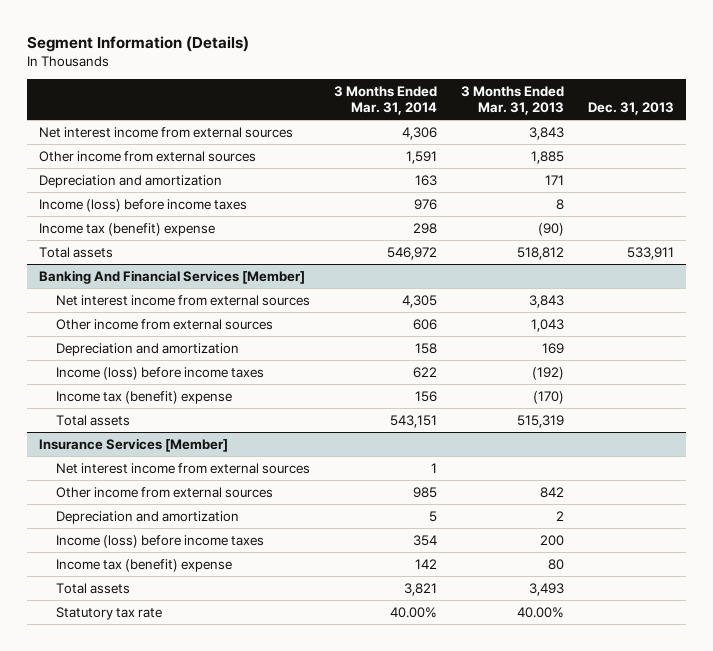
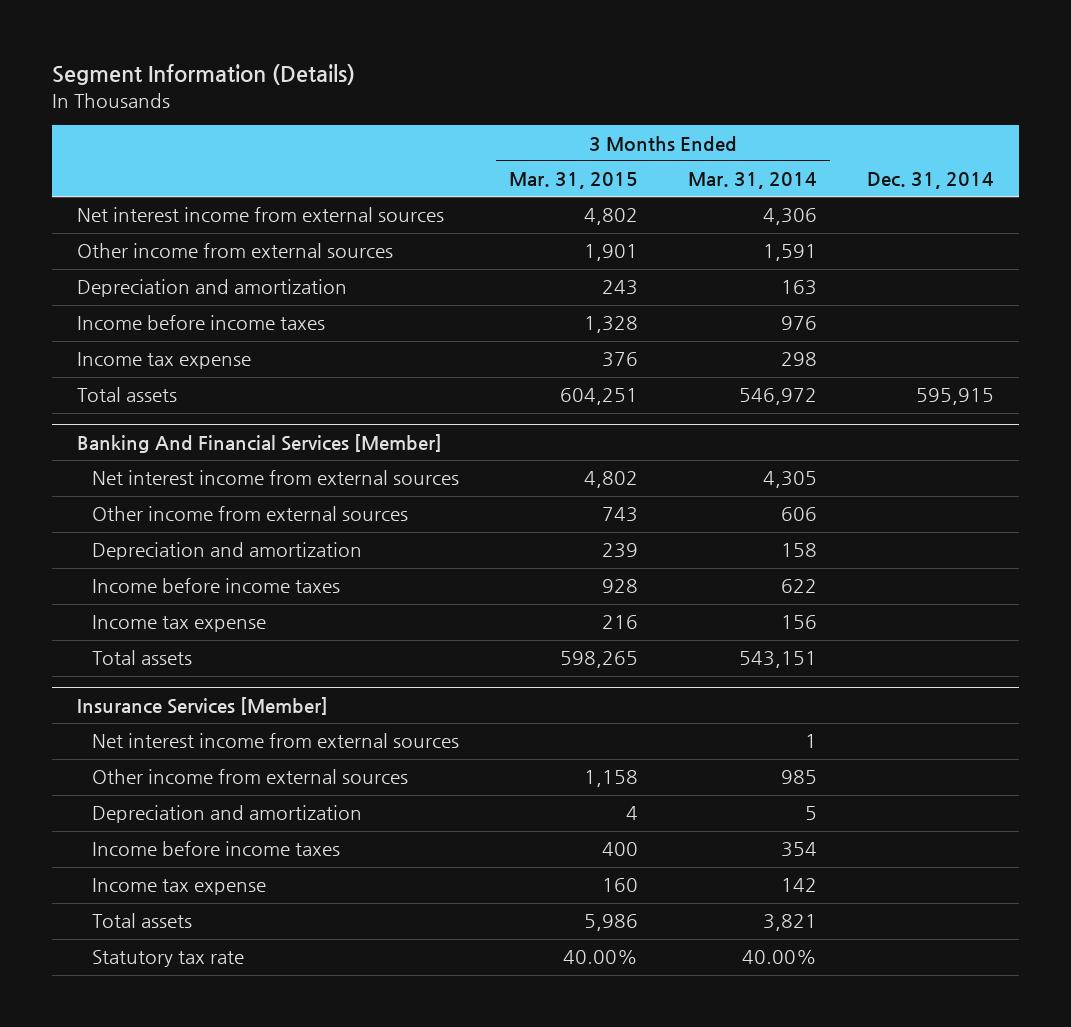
- | 3 Months Ended Mar. 31, 2014 | 3 Months Ended Mar. 31, 2013 | Dec. 31, 2013
+ | 3 Months Ended Mar. 31, 2015 | 3 Months Ended Mar. 31, 2014 | Dec. 31, 2014
- Income (loss) before income taxes | 976 | 8 |
- Income tax (benefit) expense | 298 | (90) |
+ Income before income taxes | 1,328 | 976 |
+ Income tax expense | 376 | 298 |
@ Banking And Financial Services [Member]
- Income (loss) before income taxes | 622 | (192) |
- Income tax (benefit) expense | 156 | (170) |
+ Income before income taxes | 928 | 622 |
+ Income tax expense | 216 | 156 |
@ Insurance Services [Member]
- Income (loss) before income taxes | 354 | 200 |
- Income tax (benefit) expense | 142 | 80 |
+ Income before income taxes | 400 | 354 |
+ Income tax expense | 160 | 142 |

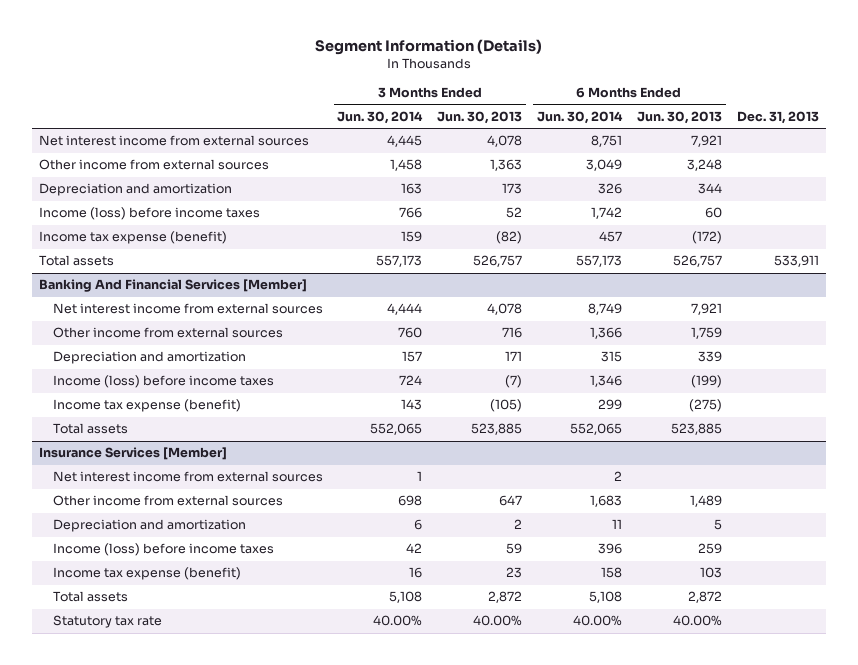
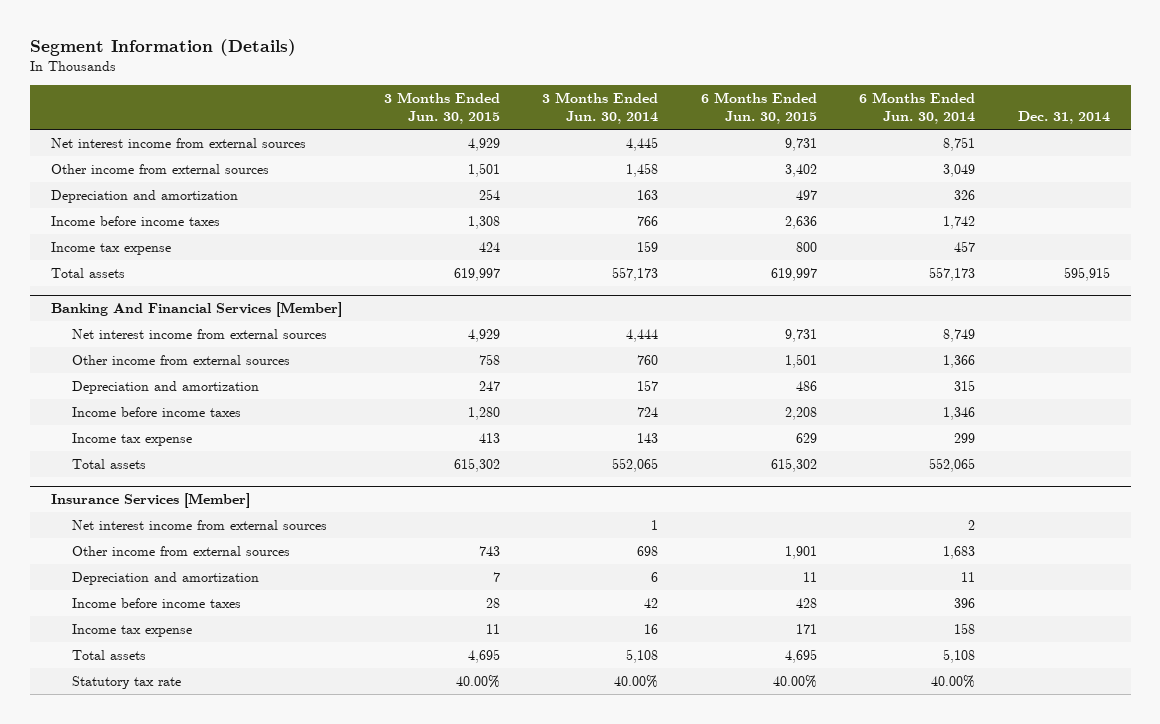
- | 3 Months Ended Jun. 30, 2014 | 3 Months Ended Jun. 30, 2013 | 6 Months Ended Jun. 30, 2014 | 6 Months Ended Jun. 30, 2013 | Dec. 31, 2013
+ | 3 Months Ended Jun. 30, 2015 | 3 Months Ended Jun. 30, 2014 | 6 Months Ended Jun. 30, 2015 | 6 Months Ended Jun. 30, 2014 | Dec. 31, 2014
- Income (loss) before income taxes | 766 | 52 | 1,742 | 60 |
- Income tax expense (benefit) | 159 | (82) | 457 | (172) |
+ Income before income taxes | 1,308 | 766 | 2,636 | 1,742 |
+ Income tax expense | 424 | 159 | 800 | 457 |
@ Banking And Financial Services [Member]
- Income (loss) before income taxes | 724 | (7) | 1,346 | (199) |
- Income tax expense (benefit) | 143 | (105) | 299 | (275) |
+ Income before income taxes | 1,280 | 724 | 2,208 | 1,346 |
+ Income tax expense | 413 | 143 | 629 | 299 |
@ Insurance Services [Member]
- Income (loss) before income taxes | 42 | 59 | 396 | 259 |
- Income tax expense (benefit) | 16 | 23 | 158 | 103 |
+ Income before income taxes | 28 | 42 | 428 | 396 |
+ Income tax expense | 11 | 16 | 171 | 158 |

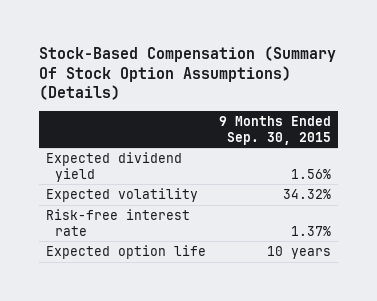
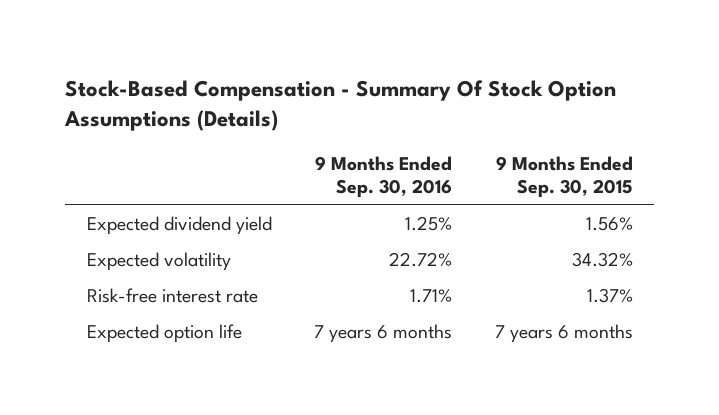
- Stock-Based Compensation (Summary Of Stock Option Assumptions) (Details)
+ Stock-Based Compensation - Summary Of Stock Option Assumptions (Details)
- | 9 Months Ended Sep. 30, 2015
+ | 9 Months Ended Sep. 30, 2016 | 9 Months Ended Sep. 30, 2015
- Expected option life | 10 years
+ Expected option life | 7 years 6 months | 7 years 6 months

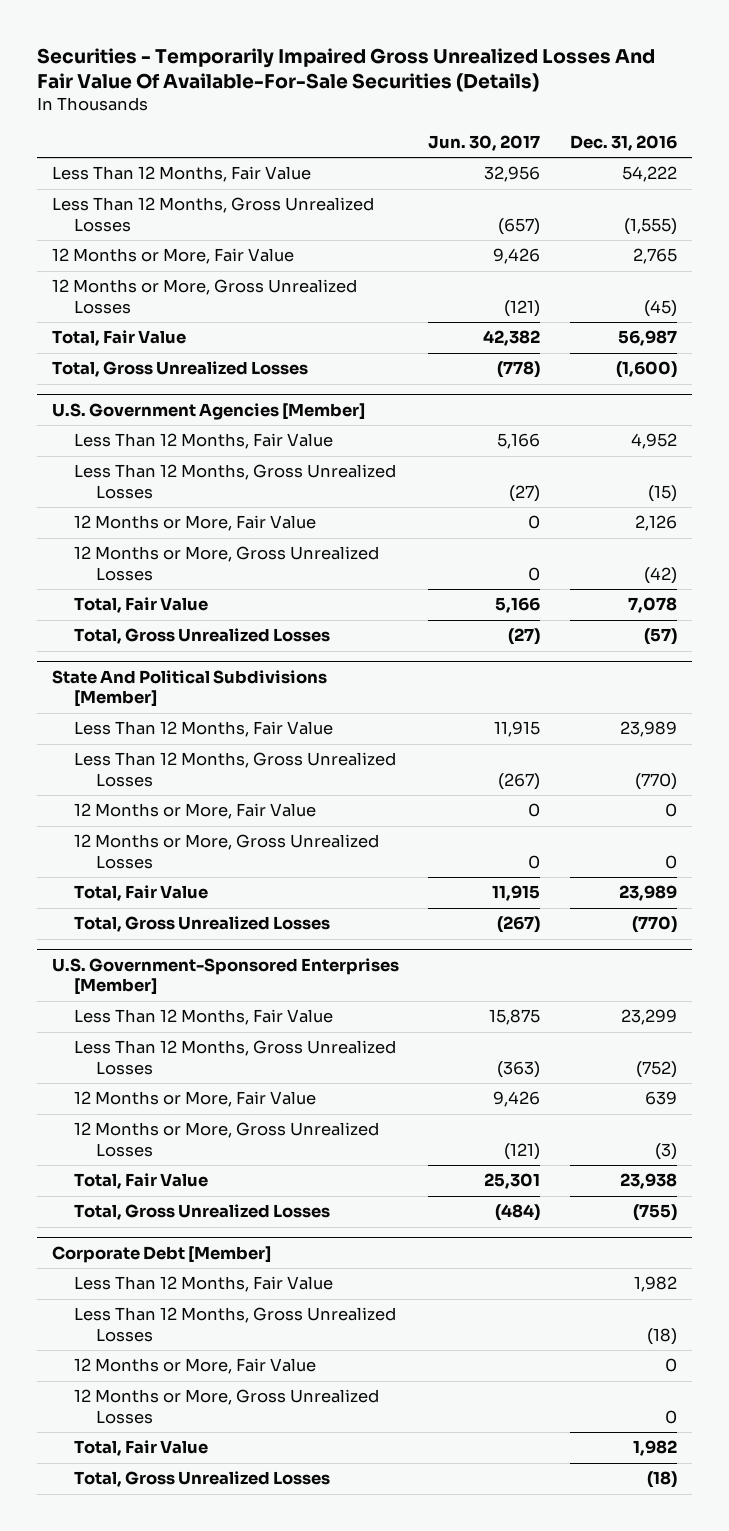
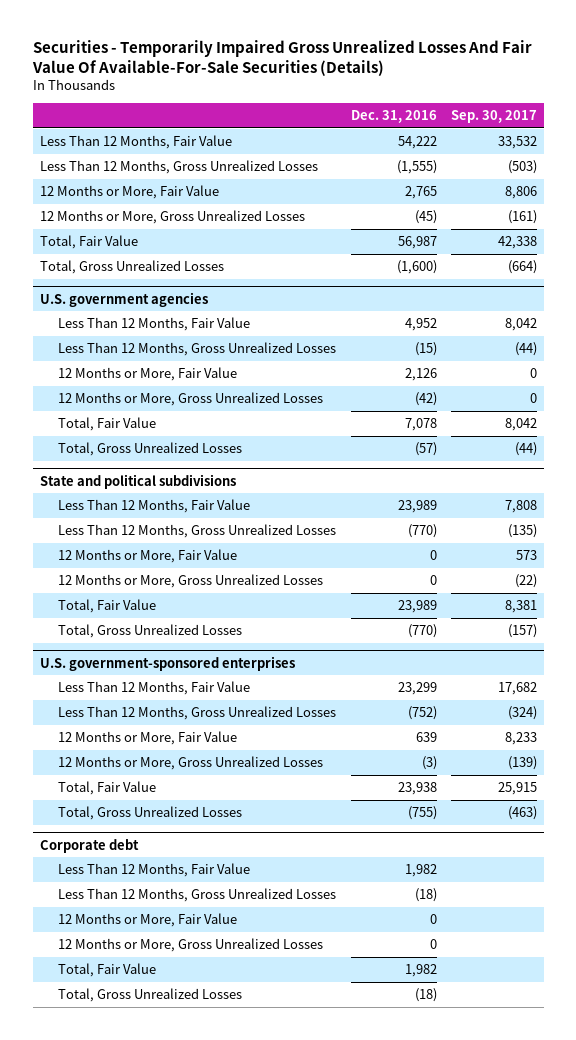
- | Jun. 30, 2017 | Dec. 31, 2016
+ | Dec. 31, 2016 | Sep. 30, 2017
- U.S. Government Agencies [Member]
+ U.S. government agencies
- State And Political Subdivisions [Member]
+ State and political subdivisions
- U.S. Government-Sponsored Enterprises [Member]
+ U.S. government-sponsored enterprises
- Corporate Debt [Member]
+ Corporate debt

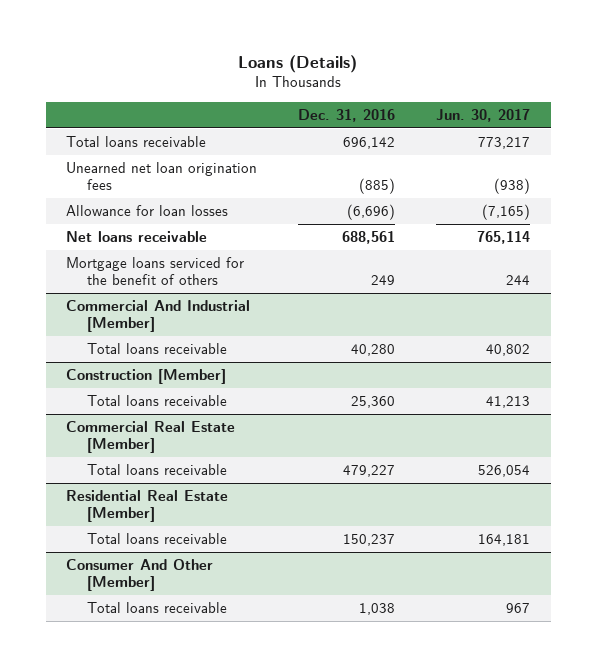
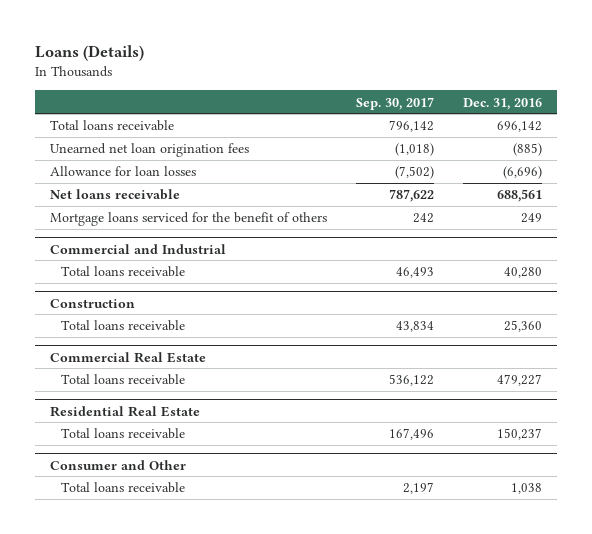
- | Dec. 31, 2016 | Jun. 30, 2017
+ | Sep. 30, 2017 | Dec. 31, 2016
- Commercial And Industrial [Member]
+ Commercial and Industrial
- Construction [Member]
+ Construction
- Commercial Real Estate [Member]
+ Commercial Real Estate
- Residential Real Estate [Member]
+ Residential Real Estate
- Consumer And Other [Member]
+ Consumer and Other

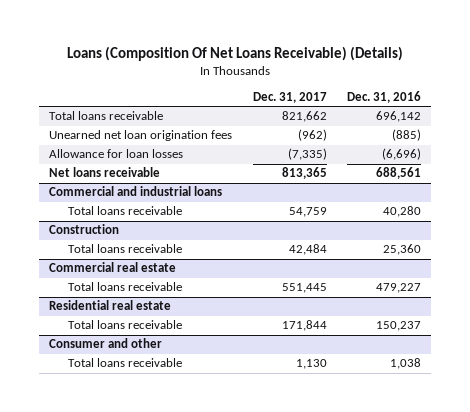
- Loans (Details)
+ Loans (Composition Of Net Loans Receivable) (Details)
- | Sep. 30, 2017 | Dec. 31, 2016
+ | Dec. 31, 2017 | Dec. 31, 2016
- Mortgage loans serviced for the benefit of others | 242 | 249
- Commercial and Industrial
+ Commercial and industrial loans
- Commercial Real Estate
+ Commercial real estate
- Residential Real Estate
+ Residential real estate
- Consumer and Other
+ Consumer and other

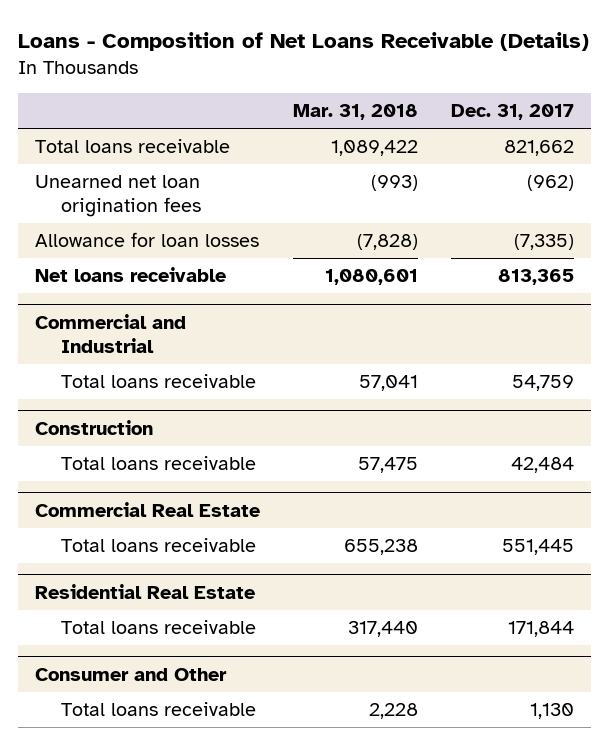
- Loans (Composition Of Net Loans Receivable) (Details)
+ Loans - Composition of Net Loans Receivable (Details)
- | Dec. 31, 2017 | Dec. 31, 2016
+ | Mar. 31, 2018 | Dec. 31, 2017
- Commercial and industrial loans
+ Commercial and Industrial
- Commercial real estate
+ Commercial Real Estate
- Residential real estate
+ Residential Real Estate
- Consumer and other
+ Consumer and Other

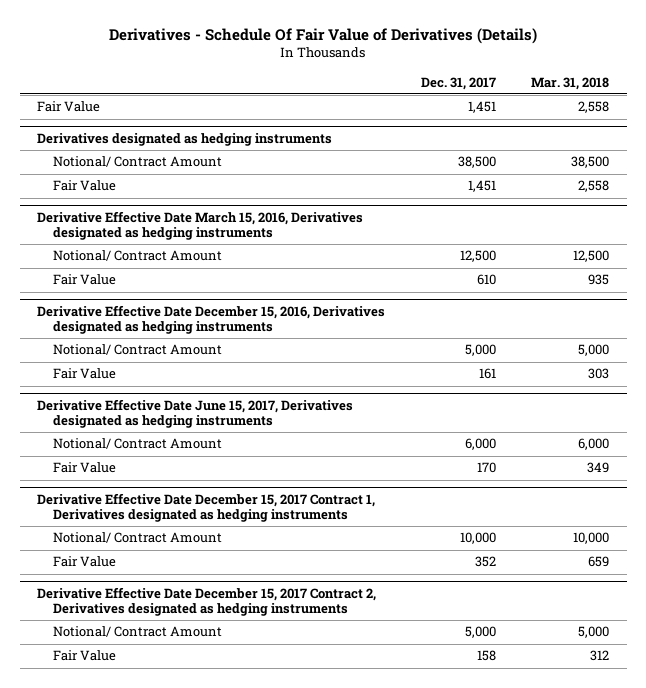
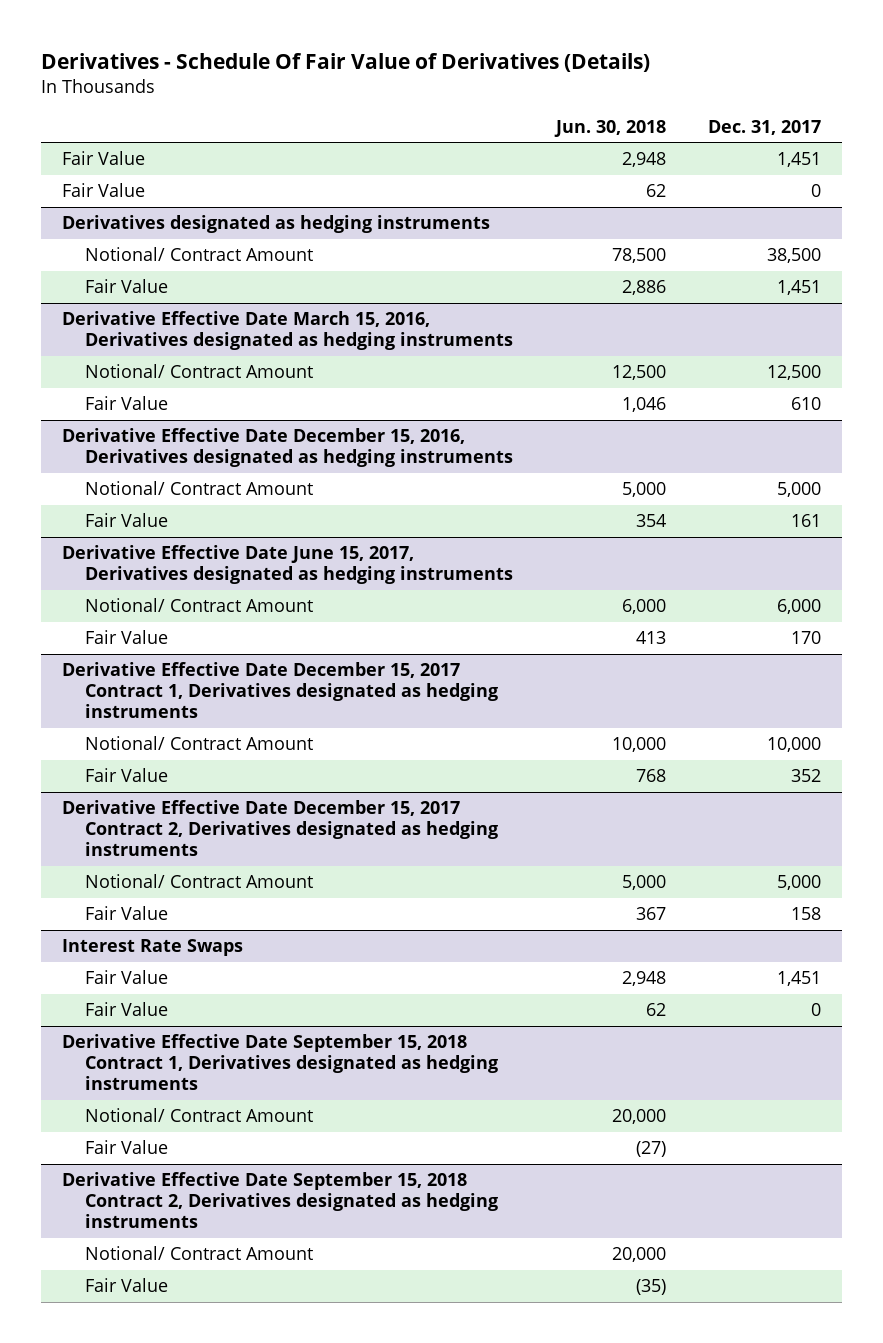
- | Dec. 31, 2017 | Mar. 31, 2018
+ | Jun. 30, 2018 | Dec. 31, 2017
+ Fair Value | 62 | 0
+ Interest Rate Swaps
+ Fair Value | 2,948 | 1,451
+ Fair Value | 62 | 0
+ Derivative Effective Date September 15, 2018 Contract 1, Derivatives designated as hedging instruments
+ Notional/ Contract Amount | 20,000 |
+ Fair Value | (27) |
+ Derivative Effective Date September 15, 2018 Contract 2, Derivatives designated as hedging instruments
+ Notional/ Contract Amount | 20,000 |
+ Fair Value | (35) |

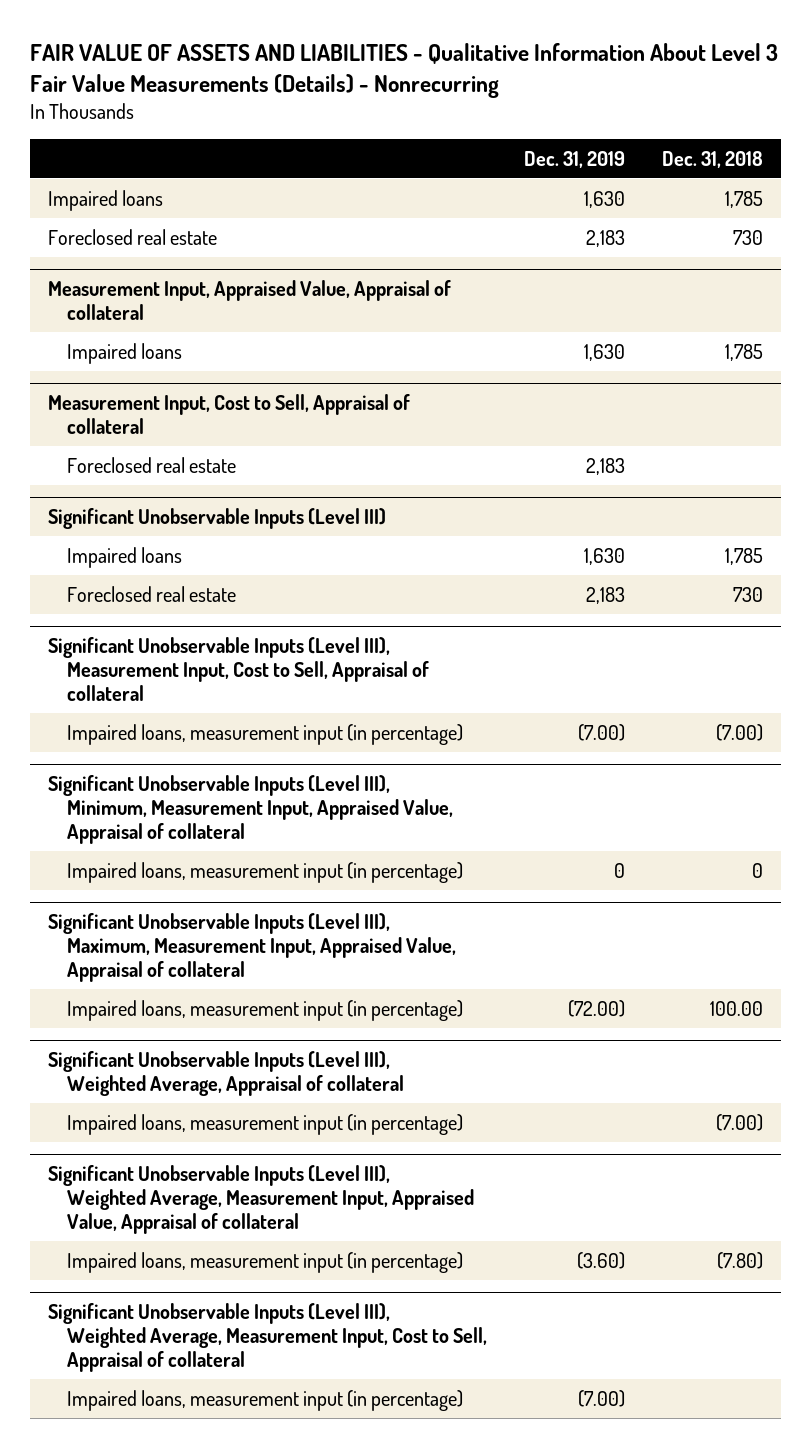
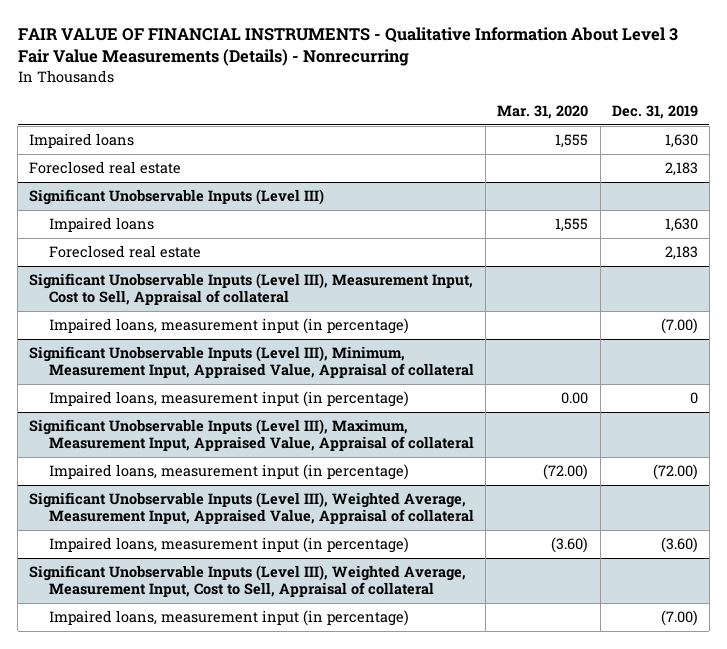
- FAIR VALUE OF ASSETS AND LIABILITIES - Qualitative Information About Level 3 Fair Value Measurements (Details) - Nonrecurring
+ FAIR VALUE OF FINANCIAL INSTRUMENTS - Qualitative Information About Level 3 Fair Value Measurements (Details) - Nonrecurring
- | Dec. 31, 2019 | Dec. 31, 2018
+ | Mar. 31, 2020 | Dec. 31, 2019
- Measurement Input, Appraised Value, Appraisal of collateral
- Impaired loans | 1,630 | 1,785
- Measurement Input, Cost to Sell, Appraisal of collateral
- Foreclosed real estate | 2,183 |
- Significant Unobservable Inputs (Level III), Weighted Average, Appraisal of collateral
- Impaired loans, measurement input (in percentage) | | (7.00)

